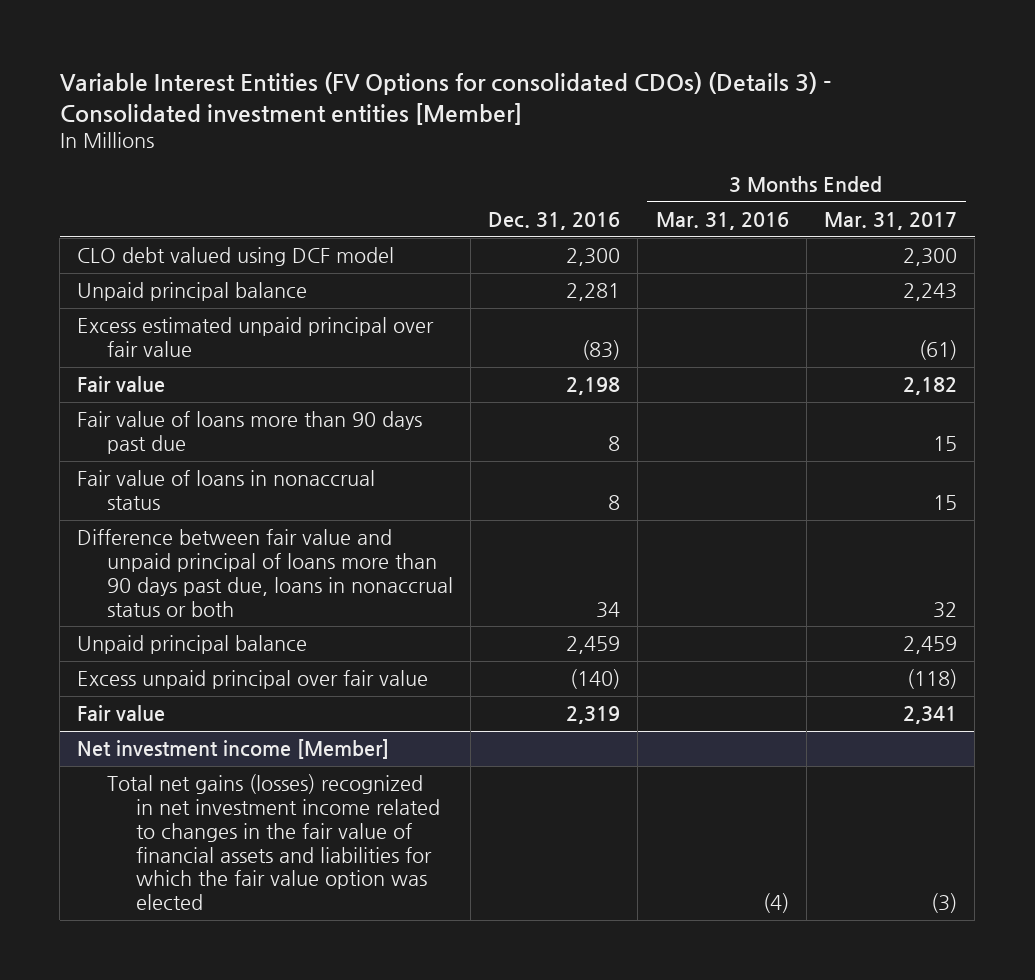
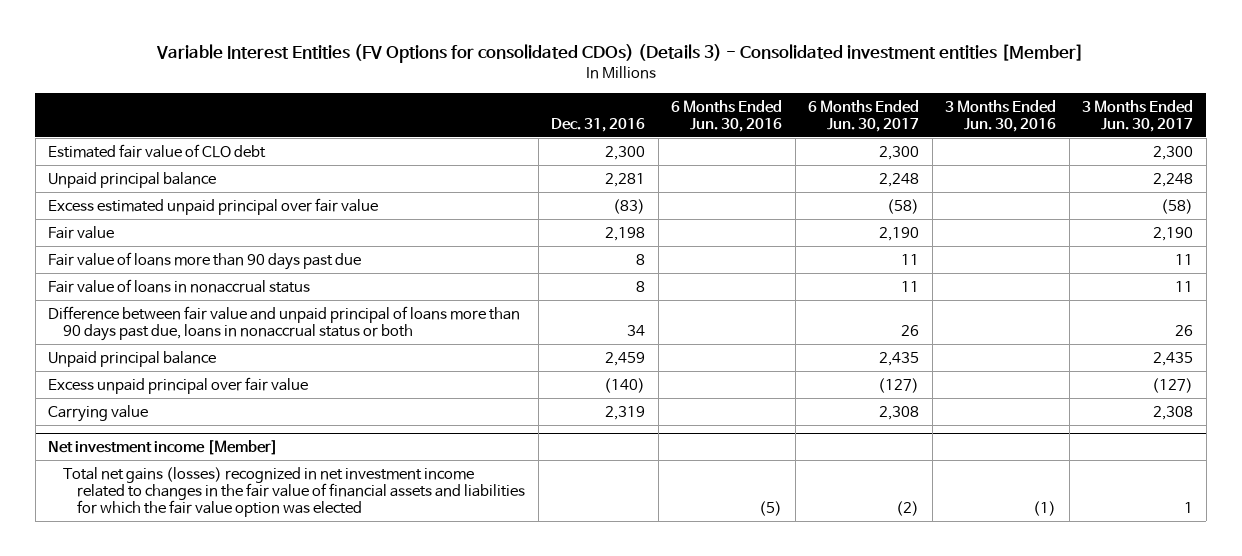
- | Dec. 31, 2016 | 3 Months Ended Mar. 31, 2016 | 3 Months Ended Mar. 31, 2017
+ | Dec. 31, 2016 | 6 Months Ended Jun. 30, 2016 | 6 Months Ended Jun. 30, 2017 | 3 Months Ended Jun. 30, 2016 | 3 Months Ended Jun. 30, 2017
- CLO debt valued using DCF model | 2,300 | | 2,300
+ Estimated fair value of CLO debt | 2,300 | | 2,300 | | 2,300
- Fair value | 2,319 | | 2,341
+ Carrying value | 2,319 | | 2,308 | | 2,308

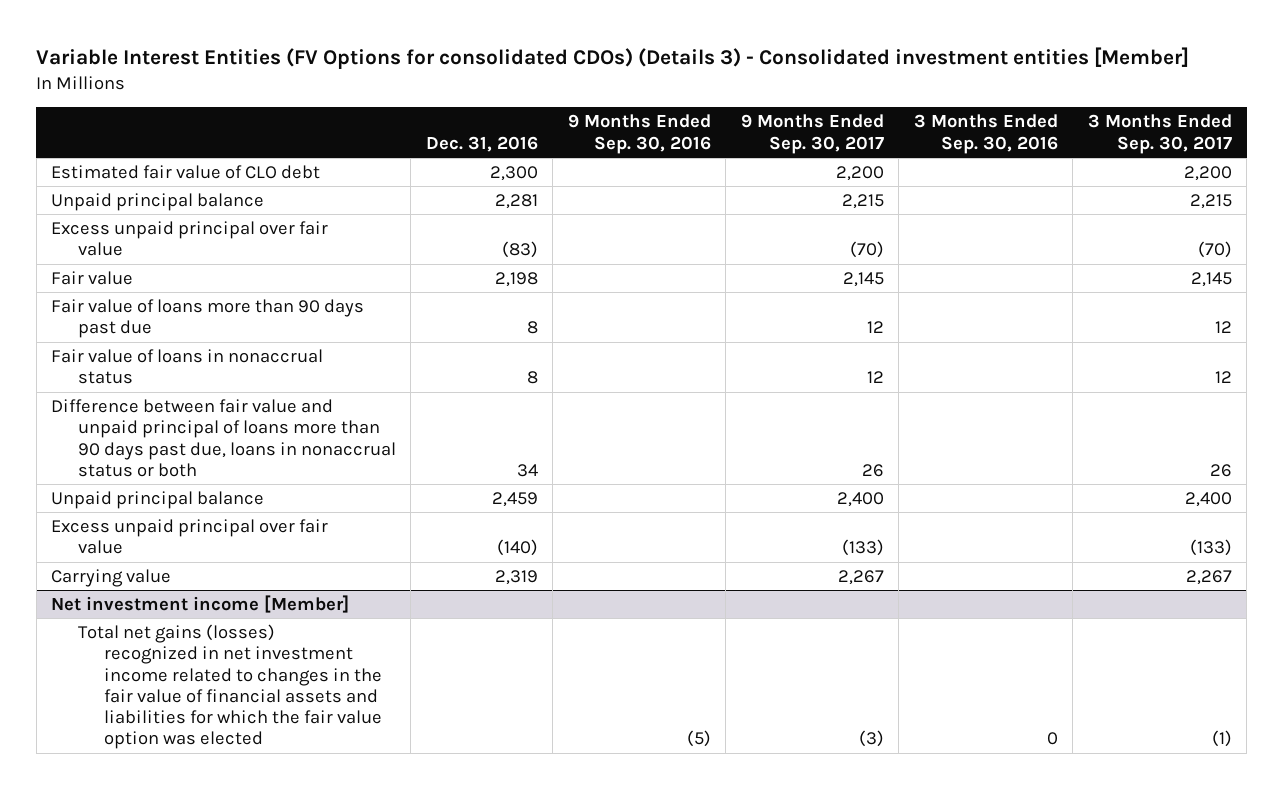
- | Dec. 31, 2016 | 6 Months Ended Jun. 30, 2016 | 6 Months Ended Jun. 30, 2017 | 3 Months Ended Jun. 30, 2016 | 3 Months Ended Jun. 30, 2017
+ | Dec. 31, 2016 | 9 Months Ended Sep. 30, 2016 | 9 Months Ended Sep. 30, 2017 | 3 Months Ended Sep. 30, 2016 | 3 Months Ended Sep. 30, 2017
- Excess estimated unpaid principal over fair value | (83) | | (58) | | (58)
+ Excess unpaid principal over fair value | (83) | | (70) | | (70)

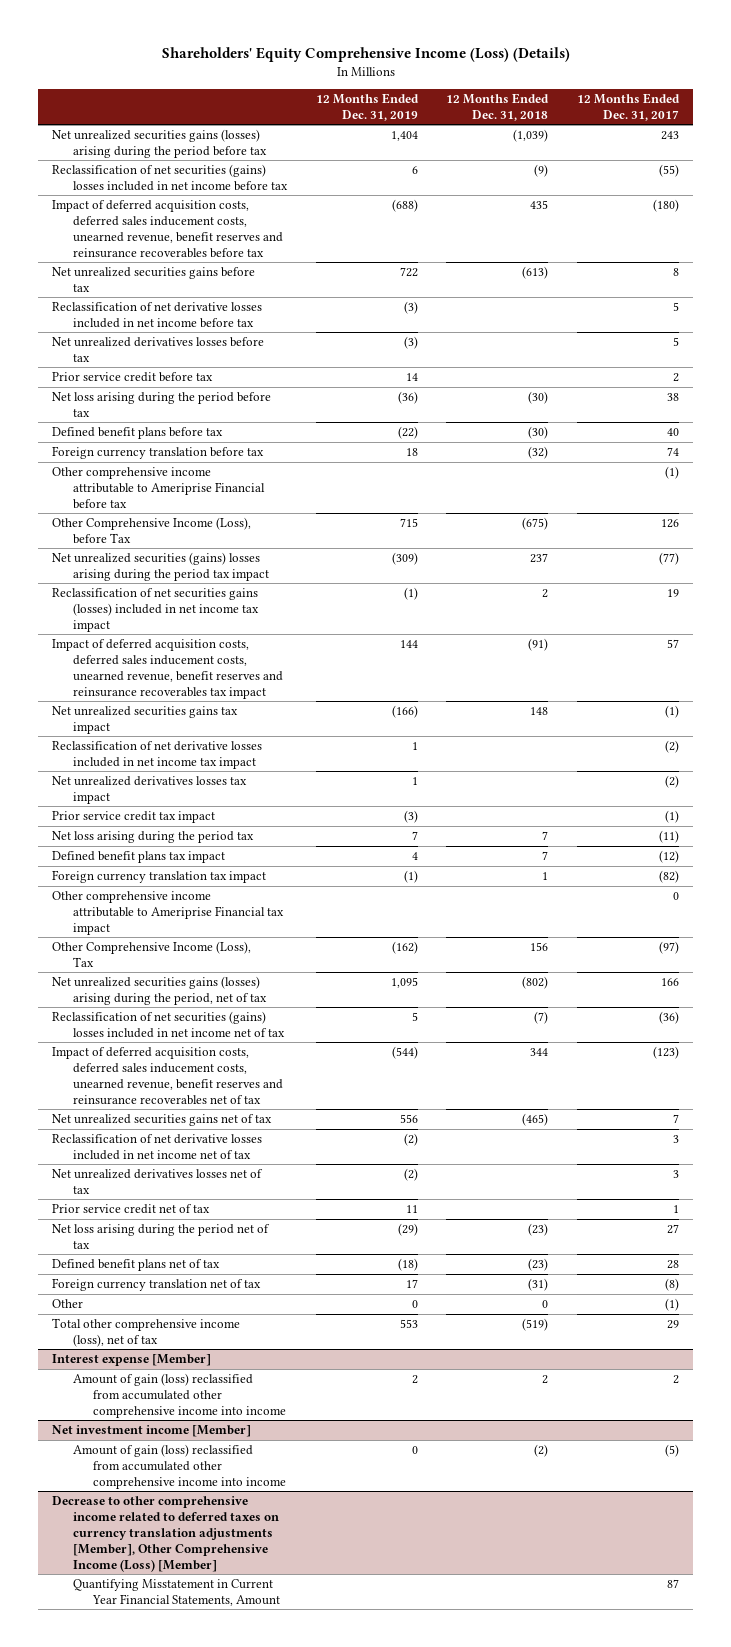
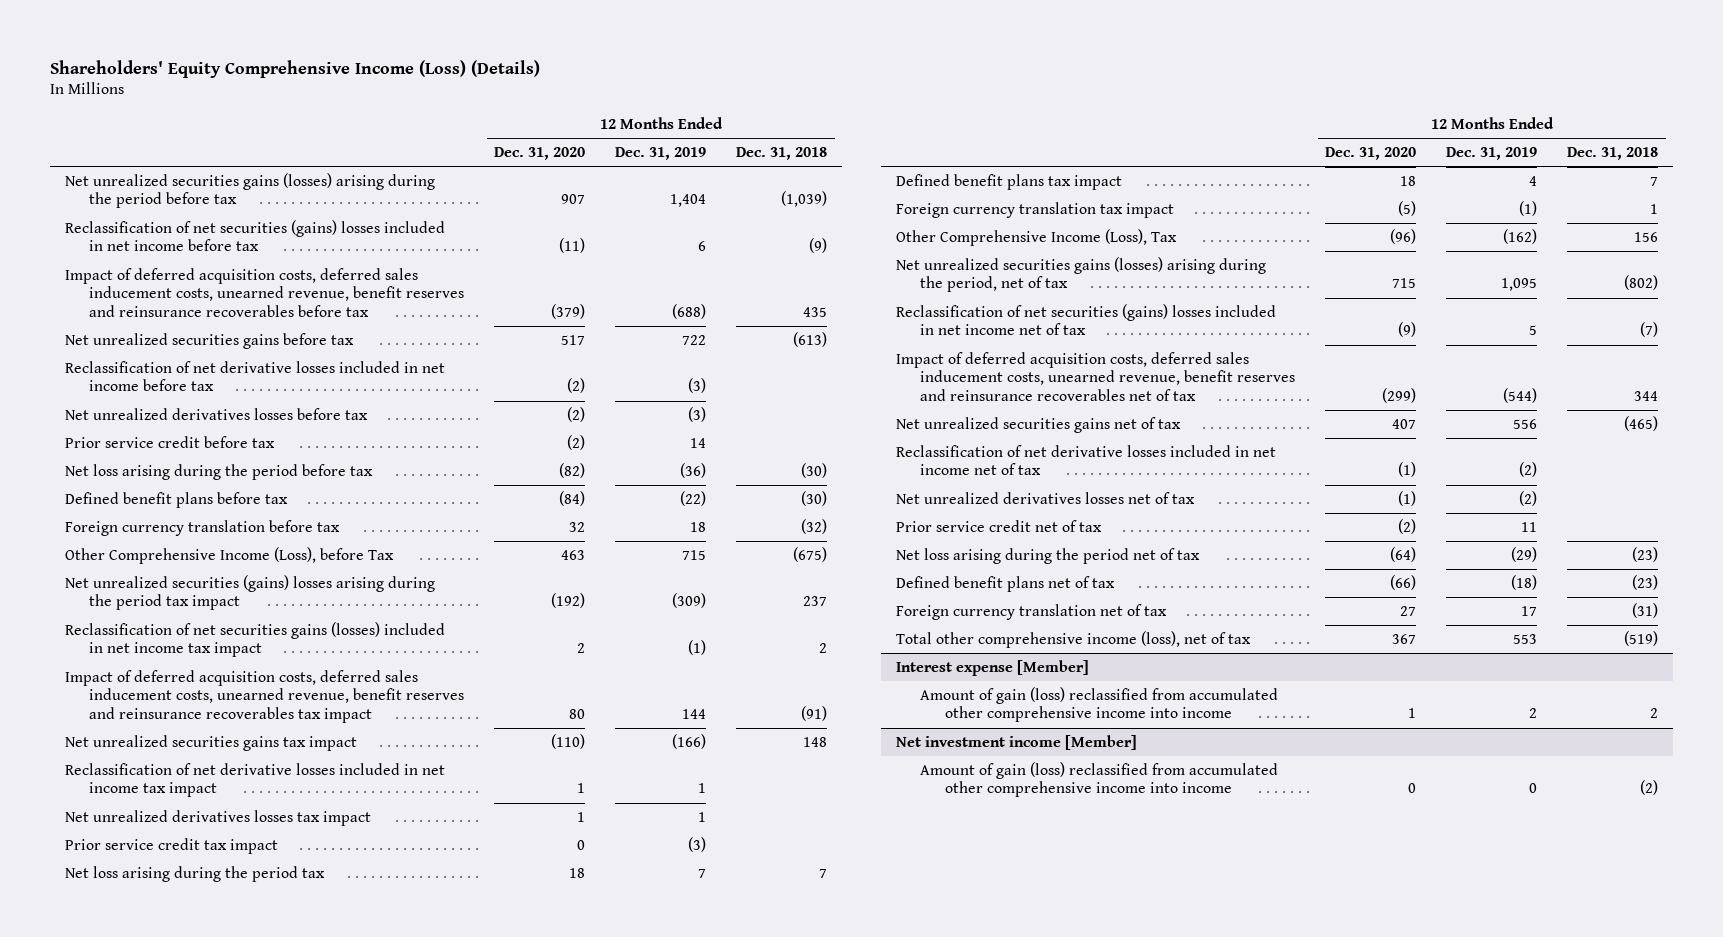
- | 12 Months Ended Dec. 31, 2019 | 12 Months Ended Dec. 31, 2018 | 12 Months Ended Dec. 31, 2017
+ | 12 Months Ended Dec. 31, 2020 | 12 Months Ended Dec. 31, 2019 | 12 Months Ended Dec. 31, 2018
- Other comprehensive income attributable to Ameriprise Financial before tax | | | (1)
- Other comprehensive income attributable to Ameriprise Financial tax impact | | | 0
- Other | 0 | 0 | (1)
- Decrease to other comprehensive income related to deferred taxes on currency translation adjustments [Member], Other Comprehensive Income (Loss) [Member]
- Quantifying Misstatement in Current Year Financial Statements, Amount | | | 87

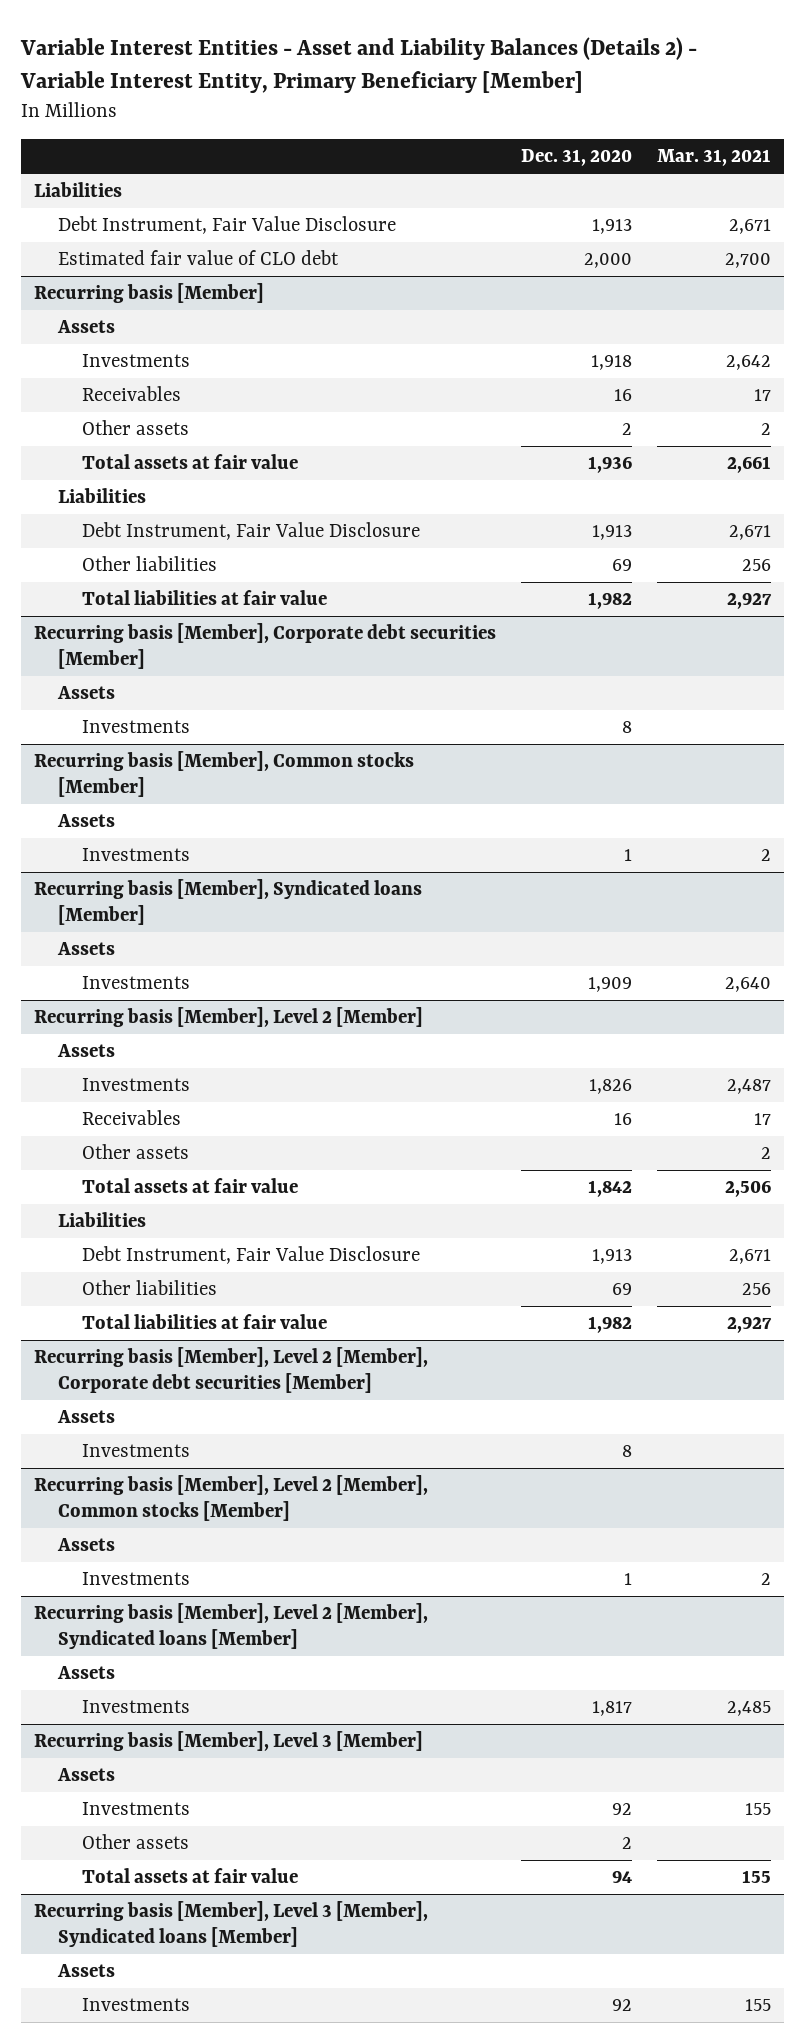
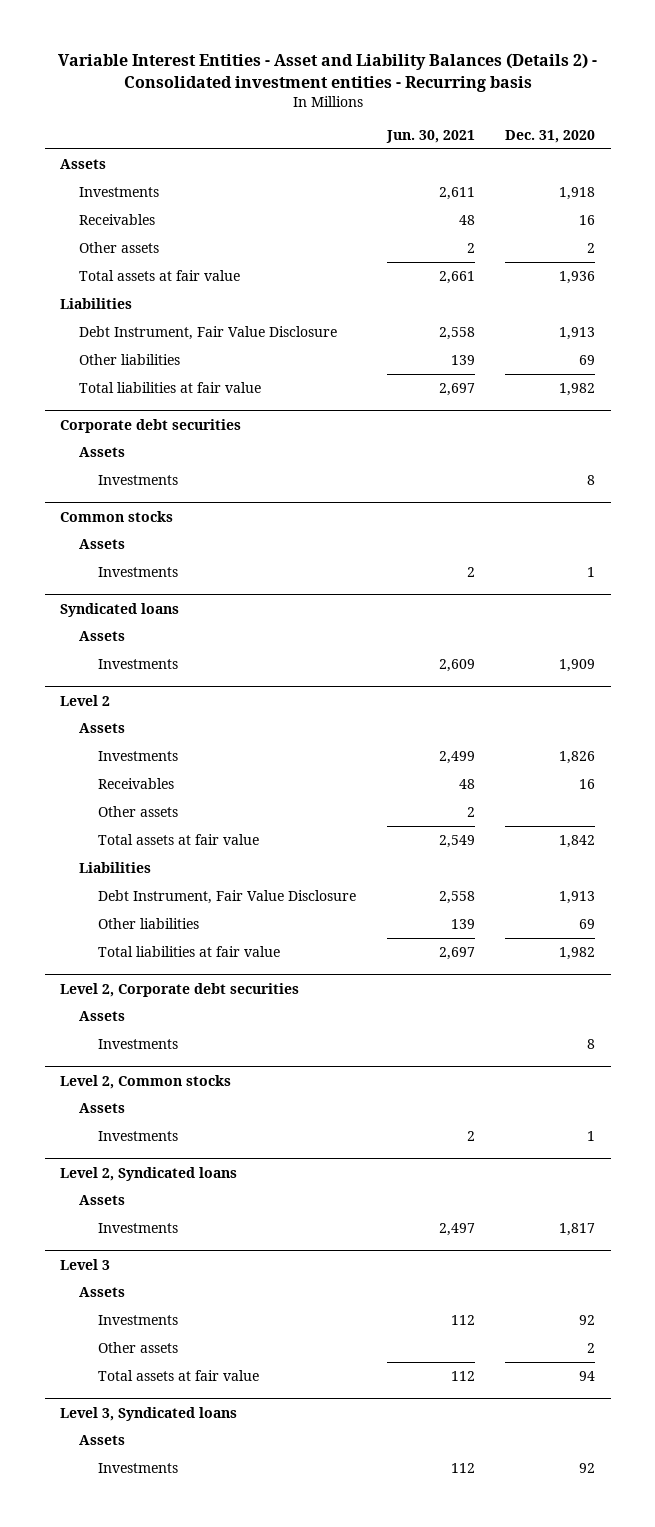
- Variable Interest Entities - Asset and Liability Balances (Details 2) - Variable Interest Entity, Primary Beneficiary [Member]
+ Variable Interest Entities - Asset and Liability Balances (Details 2) - Consolidated investment entities - Recurring basis
- | Dec. 31, 2020 | Mar. 31, 2021
+ | Jun. 30, 2021 | Dec. 31, 2020
- Liabilities
- Debt Instrument, Fair Value Disclosure | 1,913 | 2,671
- Estimated fair value of CLO debt | 2,000 | 2,700
- Recurring basis [Member]
- Recurring basis [Member], Corporate debt securities [Member]
+ Corporate debt securities
- Recurring basis [Member], Common stocks [Member]
+ Common stocks
- Recurring basis [Member], Syndicated loans [Member]
+ Syndicated loans
- Recurring basis [Member], Level 2 [Member]
+ Level 2
- Recurring basis [Member], Level 2 [Member], Corporate debt securities [Member]
+ Level 2, Corporate debt securities
- Recurring basis [Member], Level 2 [Member], Common stocks [Member]
+ Level 2, Common stocks
- Recurring basis [Member], Level 2 [Member], Syndicated loans [Member]
+ Level 2, Syndicated loans
- Recurring basis [Member], Level 3 [Member]
+ Level 3
- Recurring basis [Member], Level 3 [Member], Syndicated loans [Member]
+ Level 3, Syndicated loans

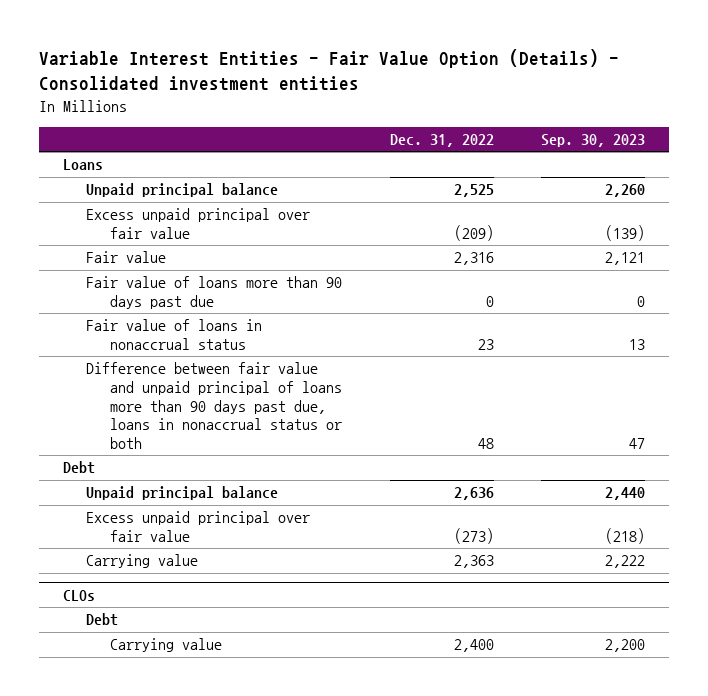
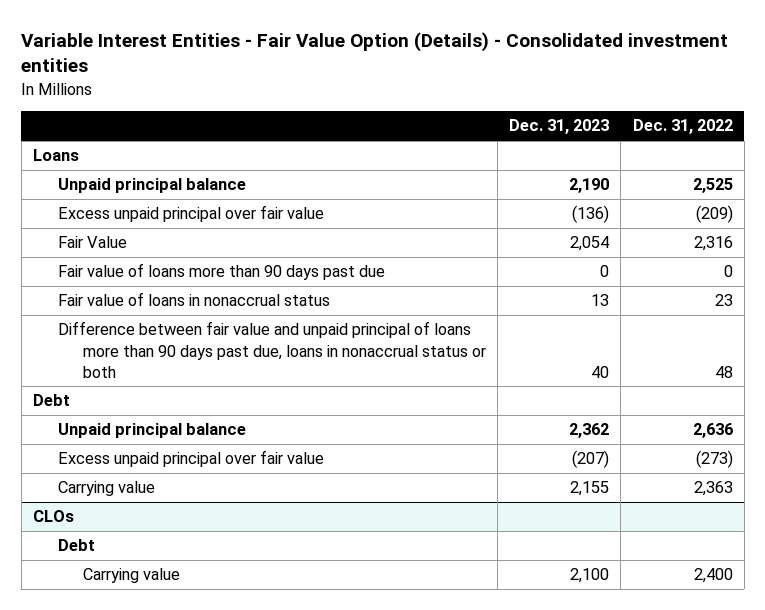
- | Dec. 31, 2022 | Sep. 30, 2023
+ | Dec. 31, 2023 | Dec. 31, 2022
- Fair value | 2,316 | 2,121
+ Fair Value | 2,054 | 2,316

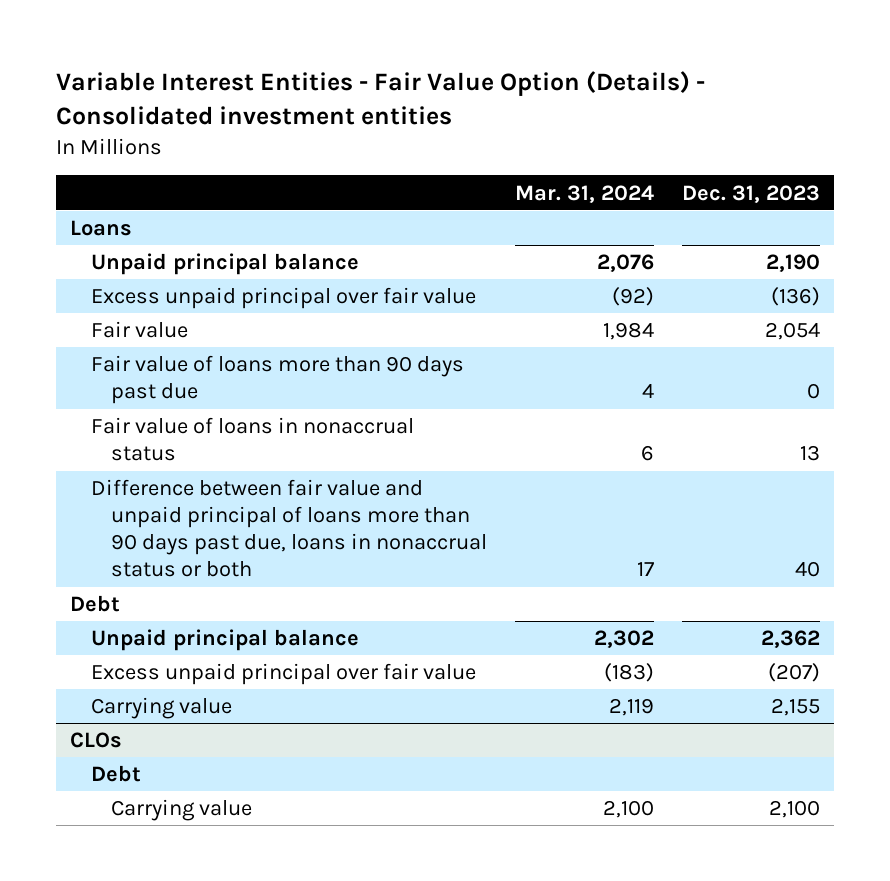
- | Dec. 31, 2023 | Dec. 31, 2022
+ | Mar. 31, 2024 | Dec. 31, 2023
- Fair Value | 2,054 | 2,316
+ Fair value | 1,984 | 2,054

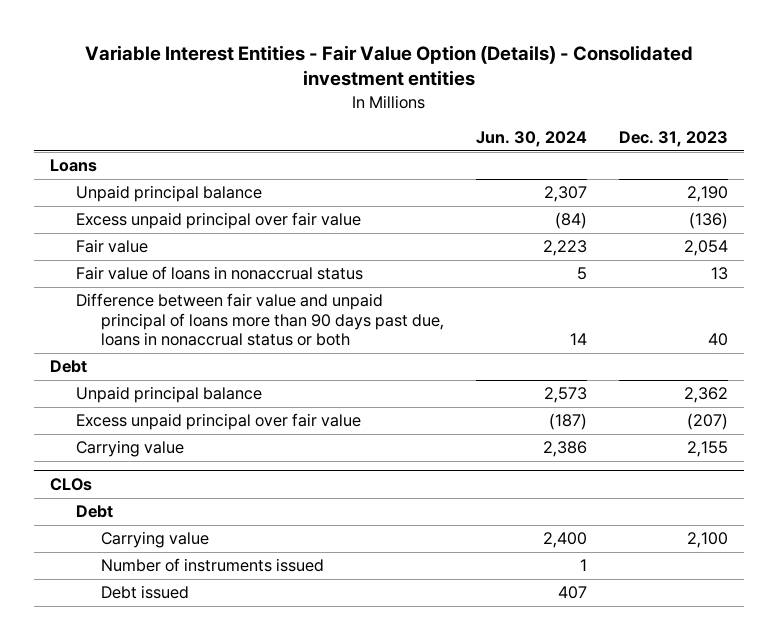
- | Mar. 31, 2024 | Dec. 31, 2023
+ | Jun. 30, 2024 | Dec. 31, 2023
- Fair value of loans more than 90 days past due | 4 | 0
@ CLOs
+ Number of instruments issued | 1 |
+ Debt issued | 407 |

